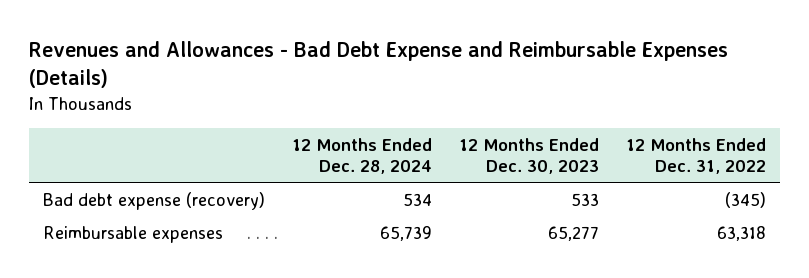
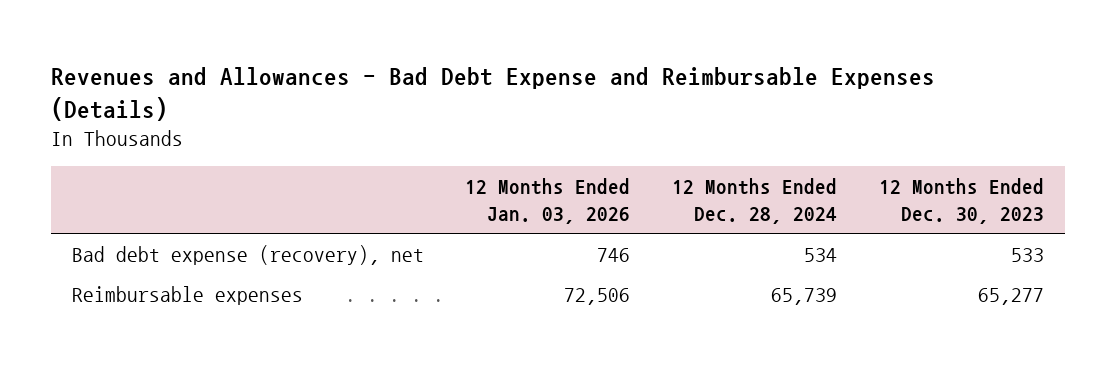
- | 12 Months Ended Dec. 28, 2024 | 12 Months Ended Dec. 30, 2023 | 12 Months Ended Dec. 31, 2022
+ | 12 Months Ended Jan. 03, 2026 | 12 Months Ended Dec. 28, 2024 | 12 Months Ended Dec. 30, 2023
- Bad debt expense (recovery) | 534 | 533 | (345)
+ Bad debt expense (recovery), net | 746 | 534 | 533

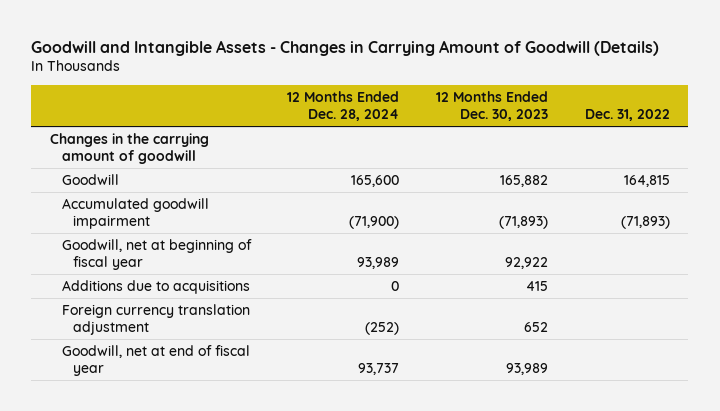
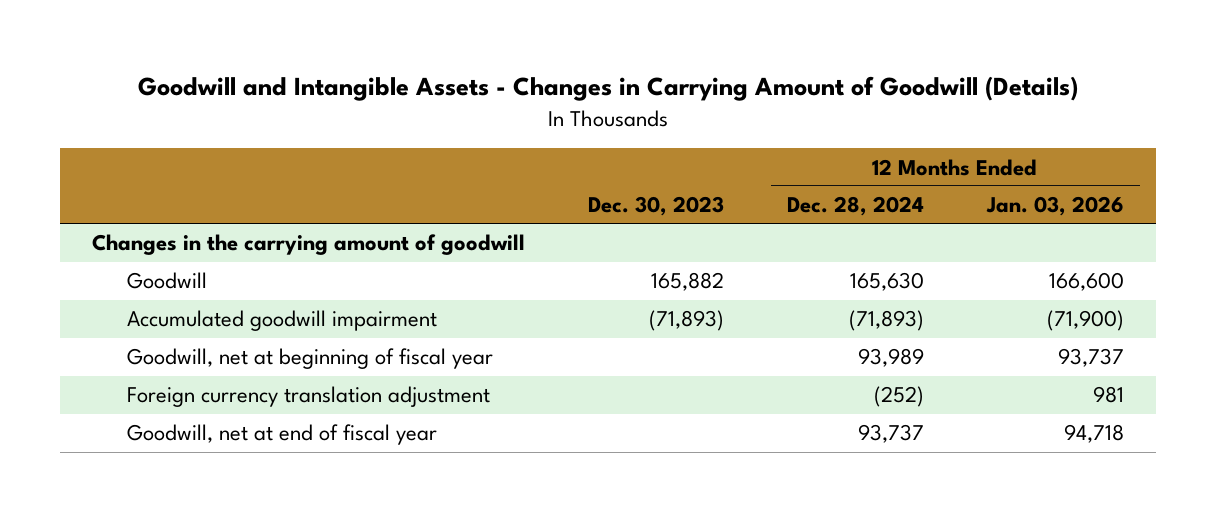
- | 12 Months Ended Dec. 28, 2024 | 12 Months Ended Dec. 30, 2023 | Dec. 31, 2022
+ | Dec. 30, 2023 | 12 Months Ended Dec. 28, 2024 | 12 Months Ended Jan. 03, 2026
- Goodwill | 165,600 | 165,882 | 164,815
- Accumulated goodwill impairment | (71,900) | (71,893) | (71,893)
+ Goodwill | 165,882 | 165,630 | 166,600
+ Accumulated goodwill impairment | (71,893) | (71,893) | (71,900)
- Additions due to acquisitions | 0 | 415 |

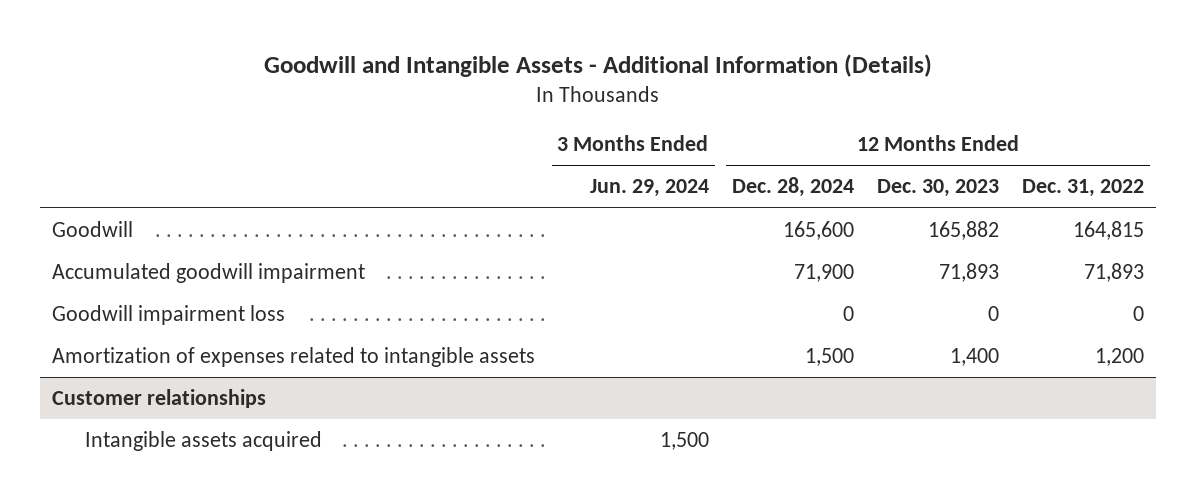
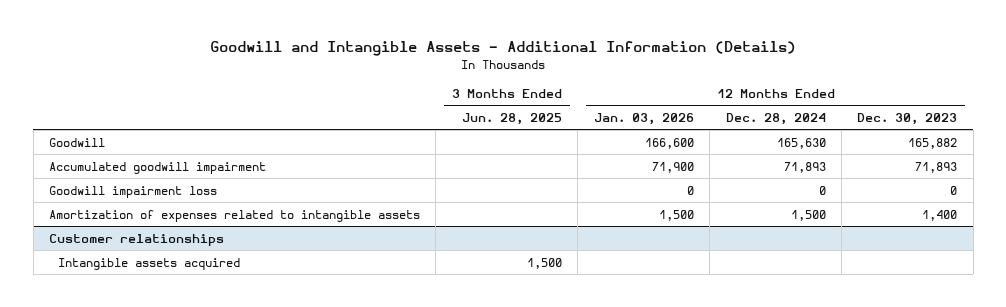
- | 3 Months Ended Jun. 29, 2024 | 12 Months Ended Dec. 28, 2024 | 12 Months Ended Dec. 30, 2023 | 12 Months Ended Dec. 31, 2022
+ | 3 Months Ended Jun. 28, 2025 | 12 Months Ended Jan. 03, 2026 | 12 Months Ended Dec. 28, 2024 | 12 Months Ended Dec. 30, 2023
- Goodwill | | 165,600 | 165,882 | 164,815
- Accumulated goodwill impairment | | 71,900 | 71,893 | 71,893
+ Goodwill | | 166,600 | 165,630 | 165,882
+ Accumulated goodwill impairment | | 71,900 | 71,893 | 71,893

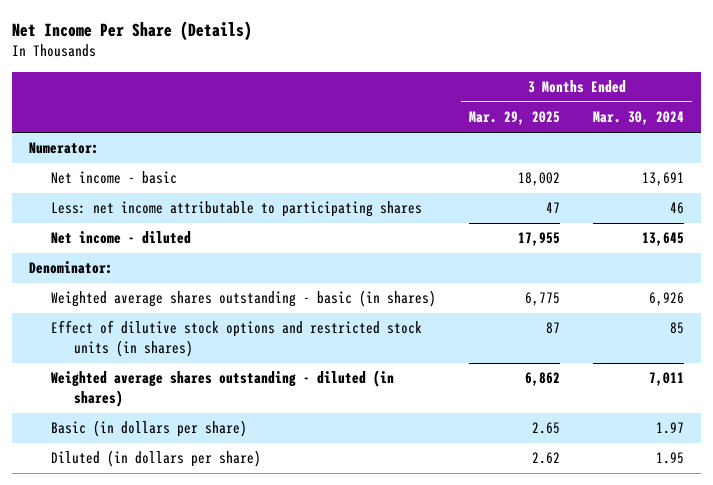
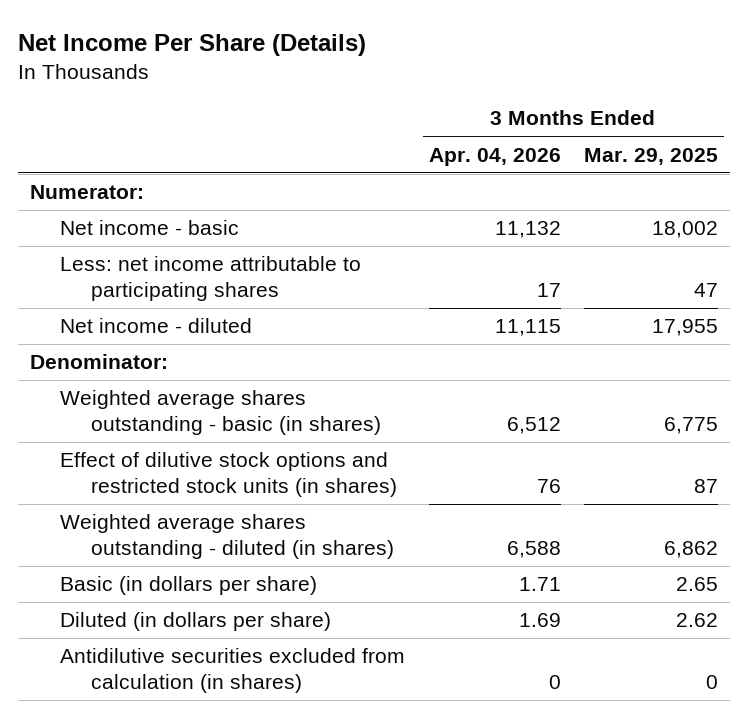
- | 3 Months Ended Mar. 29, 2025 | 3 Months Ended Mar. 30, 2024
+ | 3 Months Ended Apr. 04, 2026 | 3 Months Ended Mar. 29, 2025
+ Antidilutive securities excluded from calculation (in shares) | 0 | 0

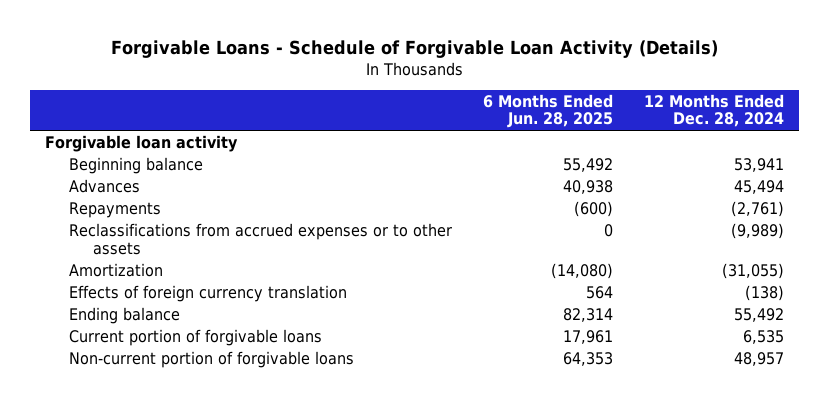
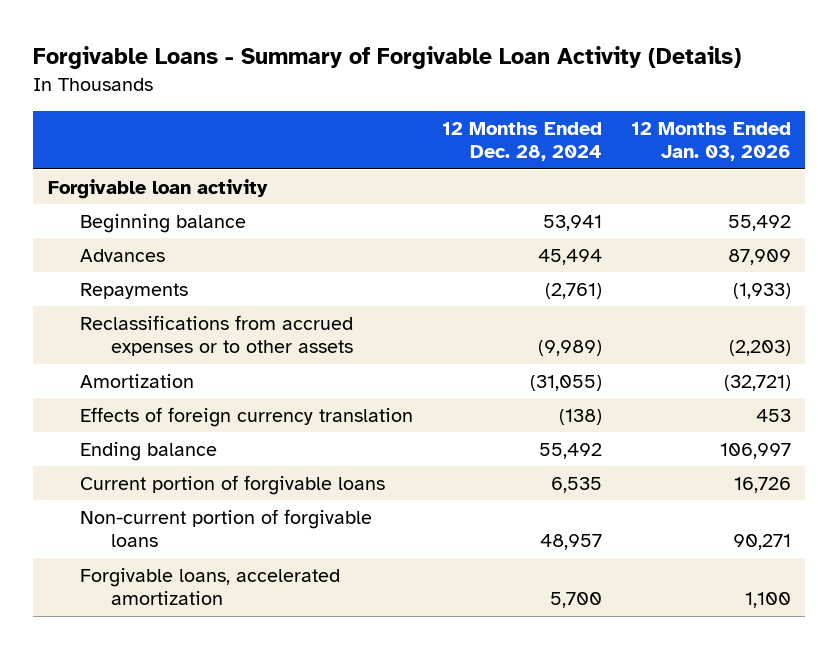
- Forgivable Loans - Schedule of Forgivable Loan Activity (Details)
+ Forgivable Loans - Summary of Forgivable Loan Activity (Details)
- | 6 Months Ended Jun. 28, 2025 | 12 Months Ended Dec. 28, 2024
+ | 12 Months Ended Dec. 28, 2024 | 12 Months Ended Jan. 03, 2026
+ Forgivable loans, accelerated amortization | 5,700 | 1,100

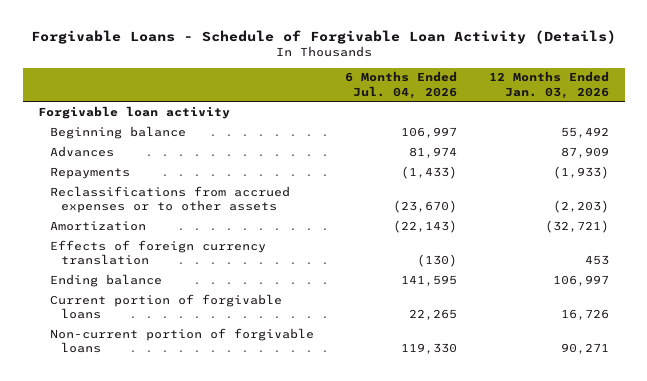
- Forgivable Loans - Summary of Forgivable Loan Activity (Details)
+ Forgivable Loans - Schedule of Forgivable Loan Activity (Details)
- | 12 Months Ended Dec. 28, 2024 | 12 Months Ended Jan. 03, 2026
+ | 6 Months Ended Jul. 04, 2026 | 12 Months Ended Jan. 03, 2026
- Forgivable loans, accelerated amortization | 5,700 | 1,100

